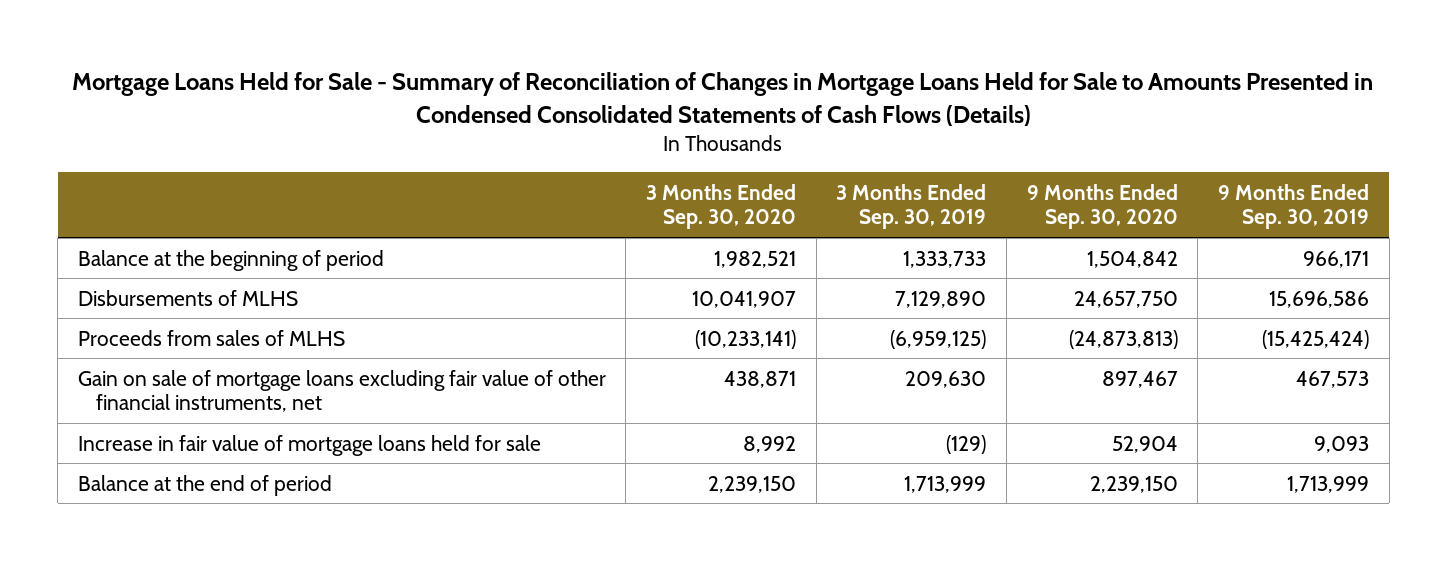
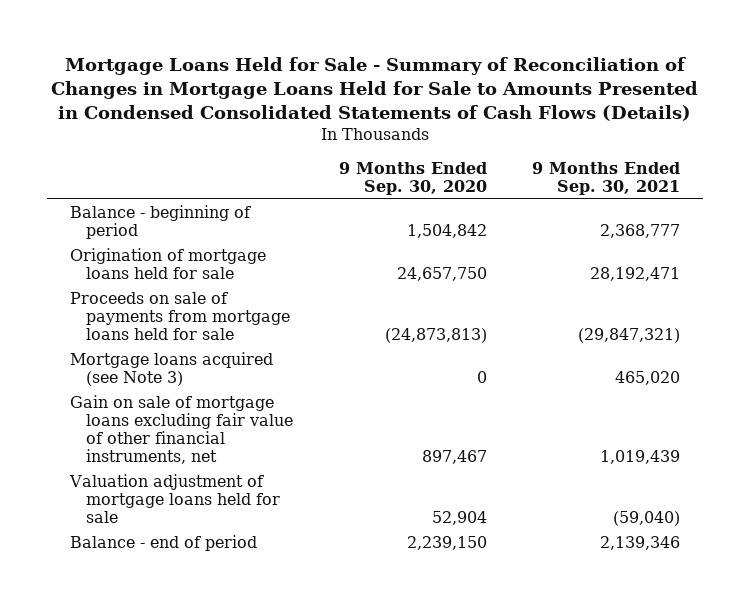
- | 3 Months Ended Sep. 30, 2020 | 3 Months Ended Sep. 30, 2019 | 9 Months Ended Sep. 30, 2020 | 9 Months Ended Sep. 30, 2019
+ | 9 Months Ended Sep. 30, 2020 | 9 Months Ended Sep. 30, 2021
- Balance at the beginning of period | 1,982,521 | 1,333,733 | 1,504,842 | 966,171
- Disbursements of MLHS | 10,041,907 | 7,129,890 | 24,657,750 | 15,696,586
- Proceeds from sales of MLHS | (10,233,141) | (6,959,125) | (24,873,813) | (15,425,424)
+ Balance - beginning of period | 1,504,842 | 2,368,777
+ Origination of mortgage loans held for sale | 24,657,750 | 28,192,471
+ Proceeds on sale of payments from mortgage loans held for sale | (24,873,813) | (29,847,321)
+ Mortgage loans acquired (see Note 3) | 0 | 465,020
- Increase in fair value of mortgage loans held for sale | 8,992 | (129) | 52,904 | 9,093
- Balance at the end of period | 2,239,150 | 1,713,999 | 2,239,150 | 1,713,999
+ Valuation adjustment of mortgage loans held for sale | 52,904 | (59,040)
+ Balance - end of period | 2,239,150 | 2,139,346

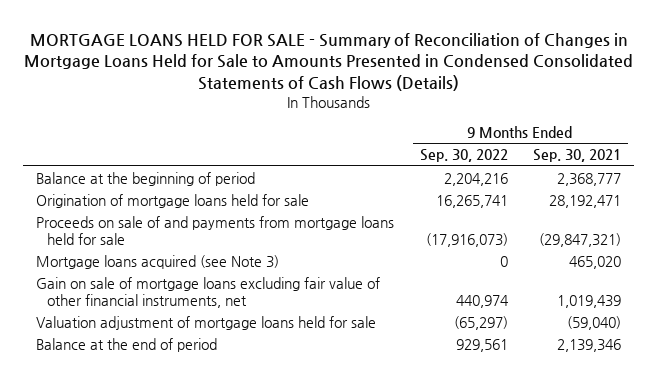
- Mortgage Loans Held for Sale - Summary of Reconciliation of Changes in Mortgage Loans Held for Sale to Amounts Presented in Condensed Consolidated Statements of Cash Flows (Details)
+ MORTGAGE LOANS HELD FOR SALE - Summary of Reconciliation of Changes in Mortgage Loans Held for Sale to Amounts Presented in Condensed Consolidated Statements of Cash Flows (Details)
- | 9 Months Ended Sep. 30, 2020 | 9 Months Ended Sep. 30, 2021
+ | 9 Months Ended Sep. 30, 2022 | 9 Months Ended Sep. 30, 2021
- Balance - beginning of period | 1,504,842 | 2,368,777
+ Balance at the beginning of period | 2,204,216 | 2,368,777
- Proceeds on sale of payments from mortgage loans held for sale | (24,873,813) | (29,847,321)
+ Proceeds on sale of and payments from mortgage loans held for sale | (17,916,073) | (29,847,321)
- Balance - end of period | 2,239,150 | 2,139,346
+ Balance at the end of period | 929,561 | 2,139,346

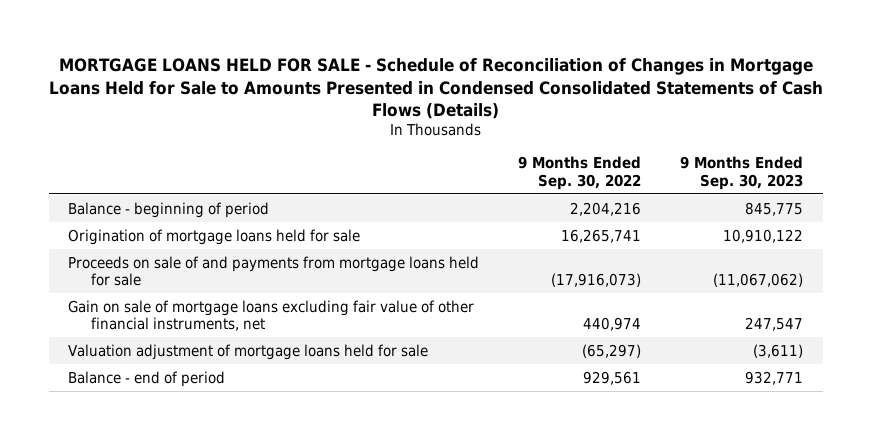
- MORTGAGE LOANS HELD FOR SALE - Summary of Reconciliation of Changes in Mortgage Loans Held for Sale to Amounts Presented in Condensed Consolidated Statements of Cash Flows (Details)
+ MORTGAGE LOANS HELD FOR SALE - Schedule of Reconciliation of Changes in Mortgage Loans Held for Sale to Amounts Presented in Condensed Consolidated Statements of Cash Flows (Details)
- | 9 Months Ended Sep. 30, 2022 | 9 Months Ended Sep. 30, 2021
+ | 9 Months Ended Sep. 30, 2022 | 9 Months Ended Sep. 30, 2023
- Balance at the beginning of period | 2,204,216 | 2,368,777
+ Balance - beginning of period | 2,204,216 | 845,775
- Mortgage loans acquired (see Note 3) | 0 | 465,020
- Balance at the end of period | 929,561 | 2,139,346
+ Balance - end of period | 929,561 | 932,771

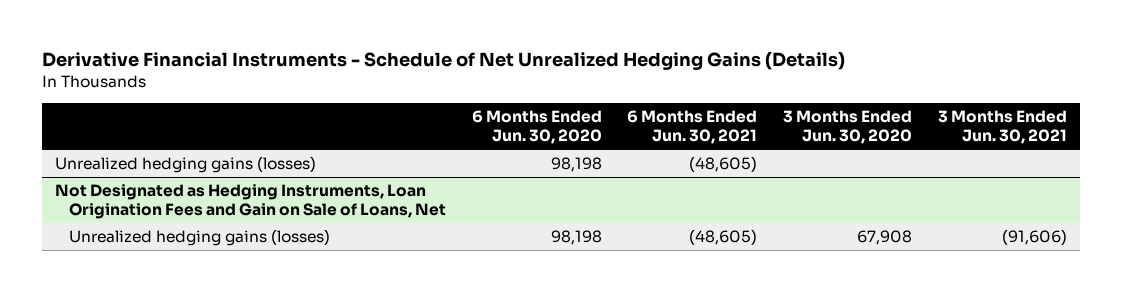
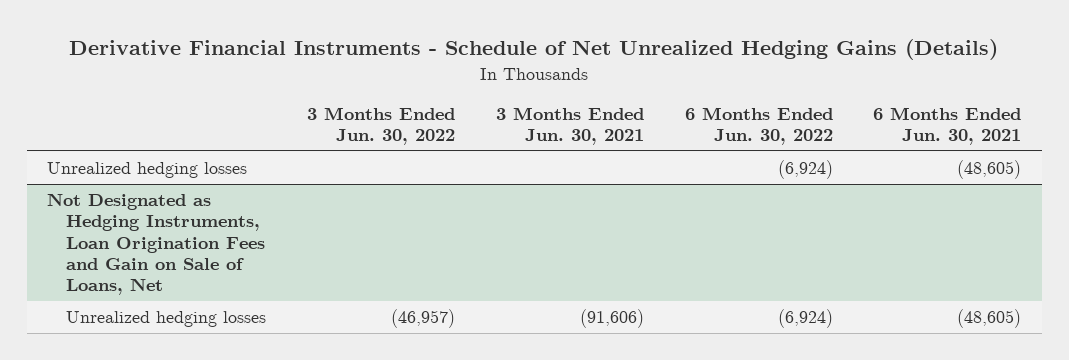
- | 6 Months Ended Jun. 30, 2020 | 6 Months Ended Jun. 30, 2021 | 3 Months Ended Jun. 30, 2020 | 3 Months Ended Jun. 30, 2021
+ | 3 Months Ended Jun. 30, 2022 | 3 Months Ended Jun. 30, 2021 | 6 Months Ended Jun. 30, 2022 | 6 Months Ended Jun. 30, 2021
- Unrealized hedging gains (losses) | 98,198 | (48,605) | |
+ Unrealized hedging losses | | | (6,924) | (48,605)
@ Not Designated as Hedging Instruments, Loan Origination Fees and Gain on Sale of Loans, Net
- Unrealized hedging gains (losses) | 98,198 | (48,605) | 67,908 | (91,606)
+ Unrealized hedging losses | (46,957) | (91,606) | (6,924) | (48,605)

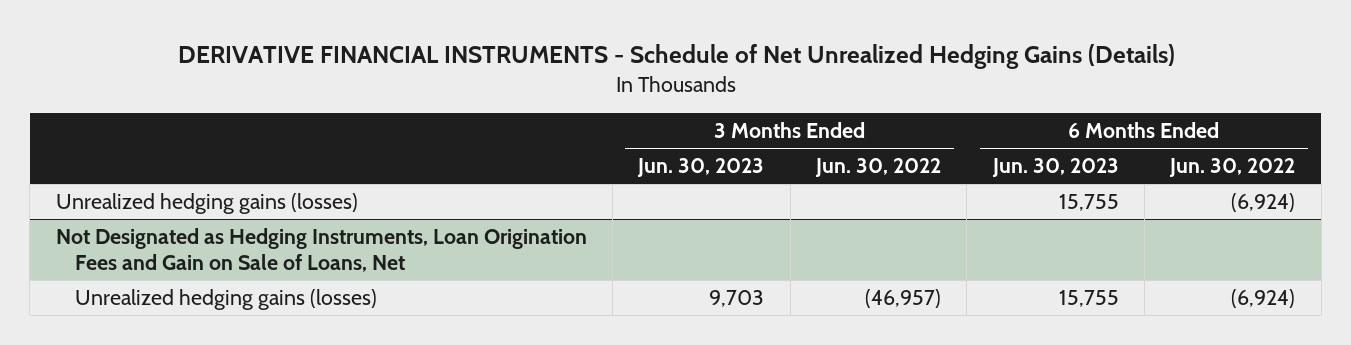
- Derivative Financial Instruments - Schedule of Net Unrealized Hedging Gains (Details)
+ DERIVATIVE FINANCIAL INSTRUMENTS - Schedule of Net Unrealized Hedging Gains (Details)
- | 3 Months Ended Jun. 30, 2022 | 3 Months Ended Jun. 30, 2021 | 6 Months Ended Jun. 30, 2022 | 6 Months Ended Jun. 30, 2021
+ | 3 Months Ended Jun. 30, 2023 | 3 Months Ended Jun. 30, 2022 | 6 Months Ended Jun. 30, 2023 | 6 Months Ended Jun. 30, 2022
- Unrealized hedging losses | | | (6,924) | (48,605)
+ Unrealized hedging gains (losses) | | | 15,755 | (6,924)
@ Not Designated as Hedging Instruments, Loan Origination Fees and Gain on Sale of Loans, Net
- Unrealized hedging losses | (46,957) | (91,606) | (6,924) | (48,605)
+ Unrealized hedging gains (losses) | 9,703 | (46,957) | 15,755 | (6,924)

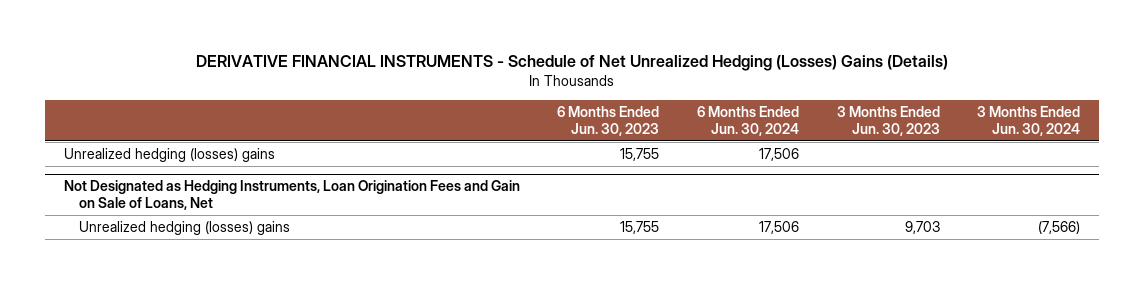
- DERIVATIVE FINANCIAL INSTRUMENTS - Schedule of Net Unrealized Hedging Gains (Details)
+ DERIVATIVE FINANCIAL INSTRUMENTS - Schedule of Net Unrealized Hedging (Losses) Gains (Details)
- | 3 Months Ended Jun. 30, 2023 | 3 Months Ended Jun. 30, 2022 | 6 Months Ended Jun. 30, 2023 | 6 Months Ended Jun. 30, 2022
+ | 6 Months Ended Jun. 30, 2023 | 6 Months Ended Jun. 30, 2024 | 3 Months Ended Jun. 30, 2023 | 3 Months Ended Jun. 30, 2024
- Unrealized hedging gains (losses) | | | 15,755 | (6,924)
+ Unrealized hedging (losses) gains | 15,755 | 17,506 | |
@ Not Designated as Hedging Instruments, Loan Origination Fees and Gain on Sale of Loans, Net
- Unrealized hedging gains (losses) | 9,703 | (46,957) | 15,755 | (6,924)
+ Unrealized hedging (losses) gains | 15,755 | 17,506 | 9,703 | (7,566)

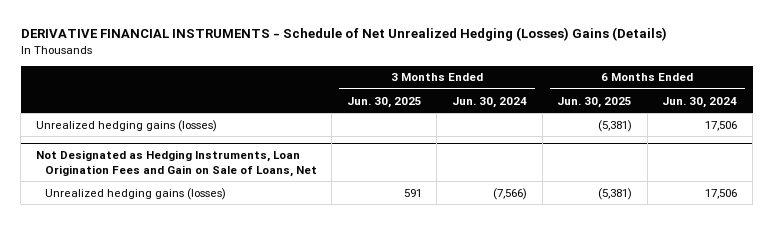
- | 6 Months Ended Jun. 30, 2023 | 6 Months Ended Jun. 30, 2024 | 3 Months Ended Jun. 30, 2023 | 3 Months Ended Jun. 30, 2024
+ | 3 Months Ended Jun. 30, 2025 | 3 Months Ended Jun. 30, 2024 | 6 Months Ended Jun. 30, 2025 | 6 Months Ended Jun. 30, 2024
- Unrealized hedging (losses) gains | 15,755 | 17,506 | |
+ Unrealized hedging gains (losses) | | | (5,381) | 17,506
@ Not Designated as Hedging Instruments, Loan Origination Fees and Gain on Sale of Loans, Net
- Unrealized hedging (losses) gains | 15,755 | 17,506 | 9,703 | (7,566)
+ Unrealized hedging gains (losses) | 591 | (7,566) | (5,381) | 17,506

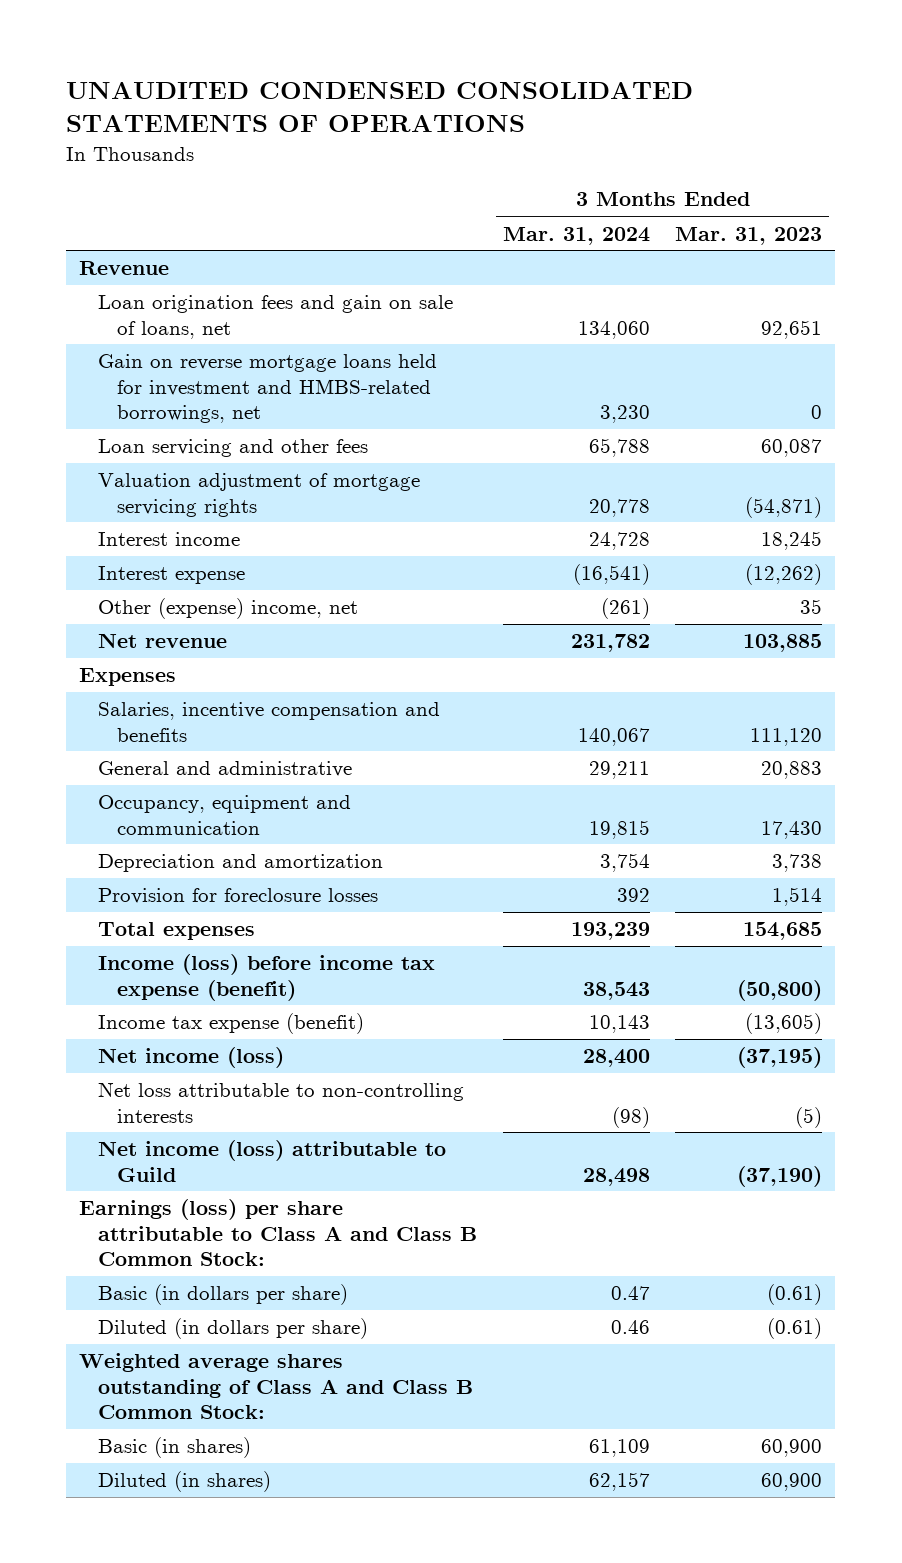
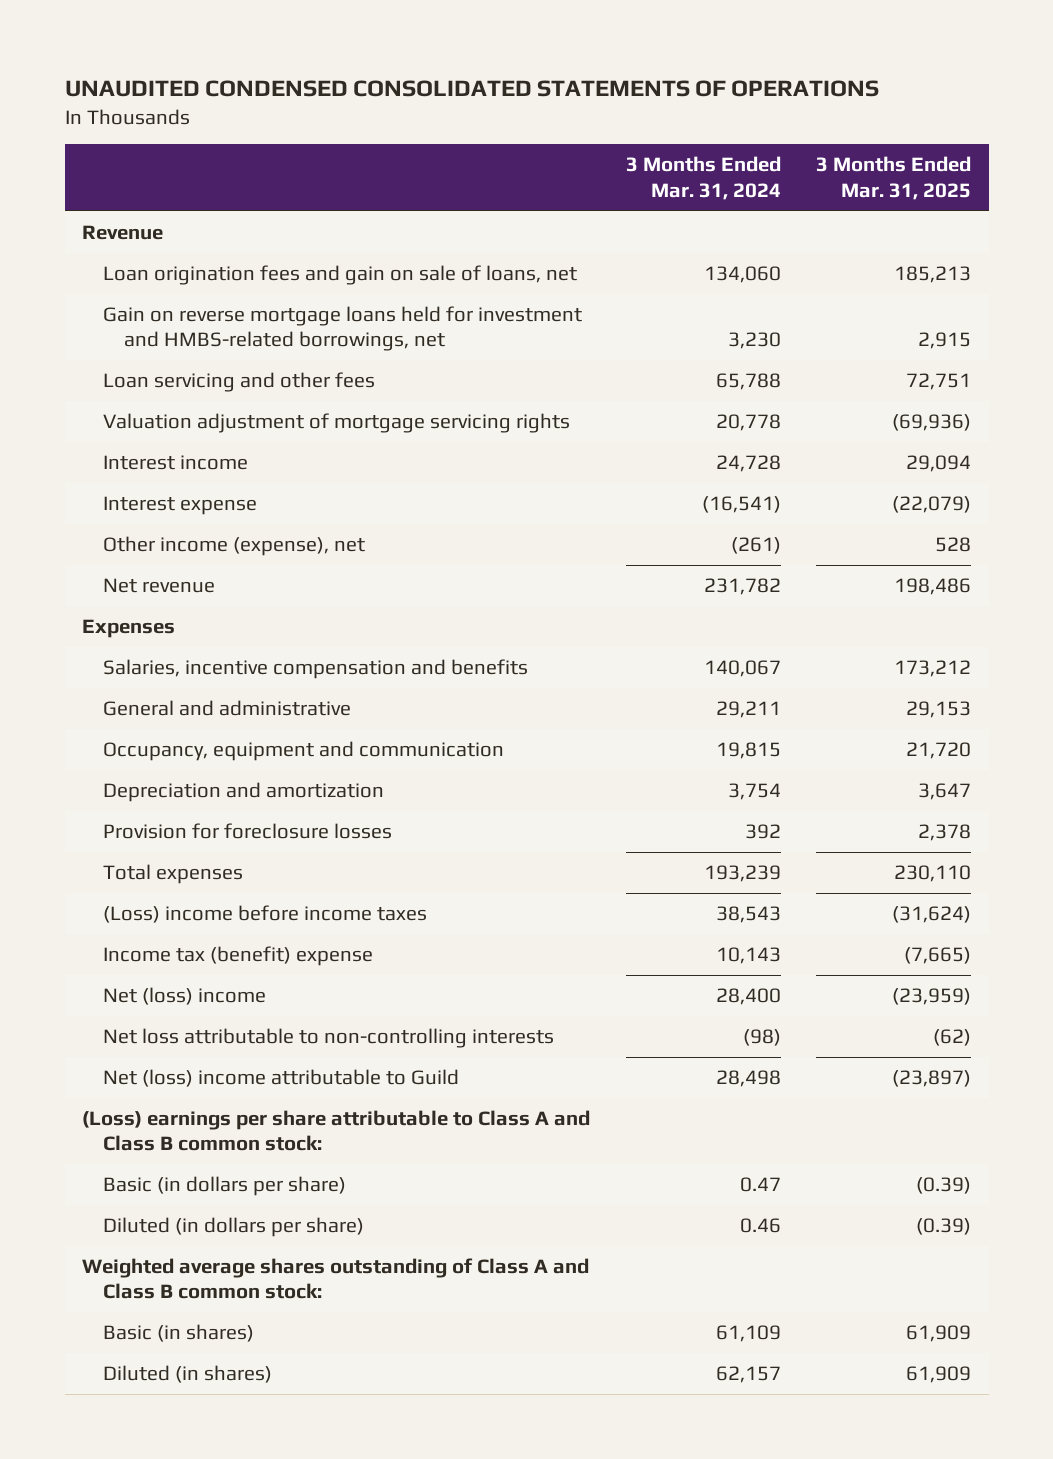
- | 3 Months Ended Mar. 31, 2024 | 3 Months Ended Mar. 31, 2023
+ | 3 Months Ended Mar. 31, 2024 | 3 Months Ended Mar. 31, 2025
- Other (expense) income, net | (261) | 35
+ Other income (expense), net | (261) | 528
- Income (loss) before income tax expense (benefit) | 38,543 | (50,800)
- Income tax expense (benefit) | 10,143 | (13,605)
- Net income (loss) | 28,400 | (37,195)
+ (Loss) income before income taxes | 38,543 | (31,624)
+ Income tax (benefit) expense | 10,143 | (7,665)
+ Net (loss) income | 28,400 | (23,959)
- Net income (loss) attributable to Guild | 28,498 | (37,190)
- Earnings (loss) per share attributable to Class A and Class B Common Stock:
+ Net (loss) income attributable to Guild | 28,498 | (23,897)
+ (Loss) earnings per share attributable to Class A and Class B common stock:
- Weighted average shares outstanding of Class A and Class B Common Stock:
+ Weighted average shares outstanding of Class A and Class B common stock:

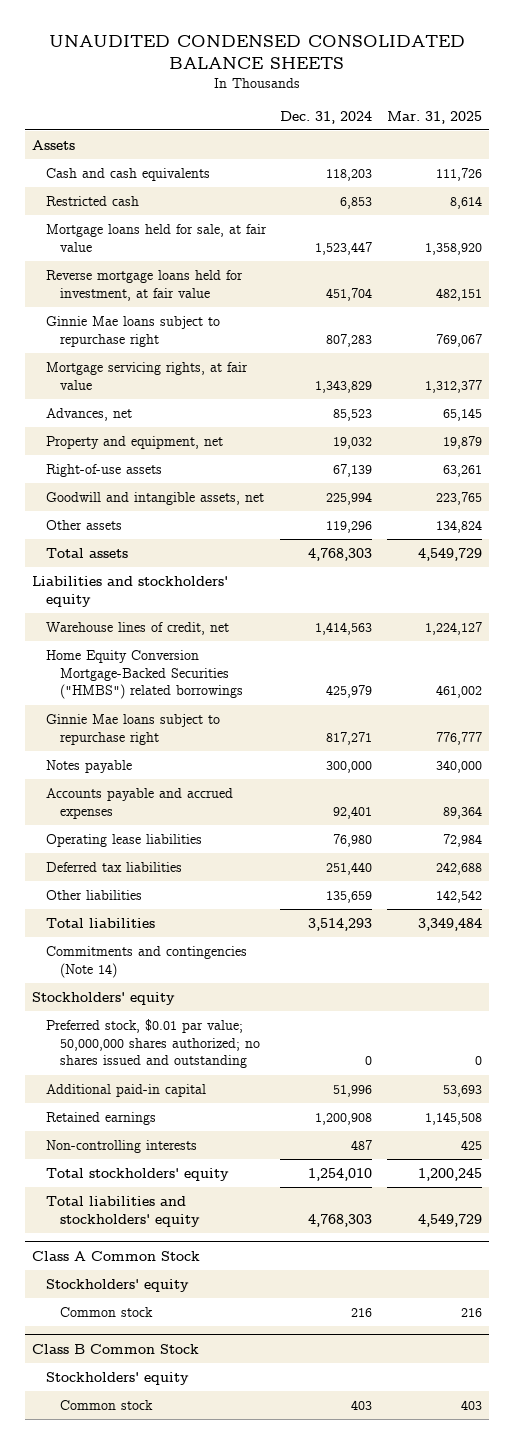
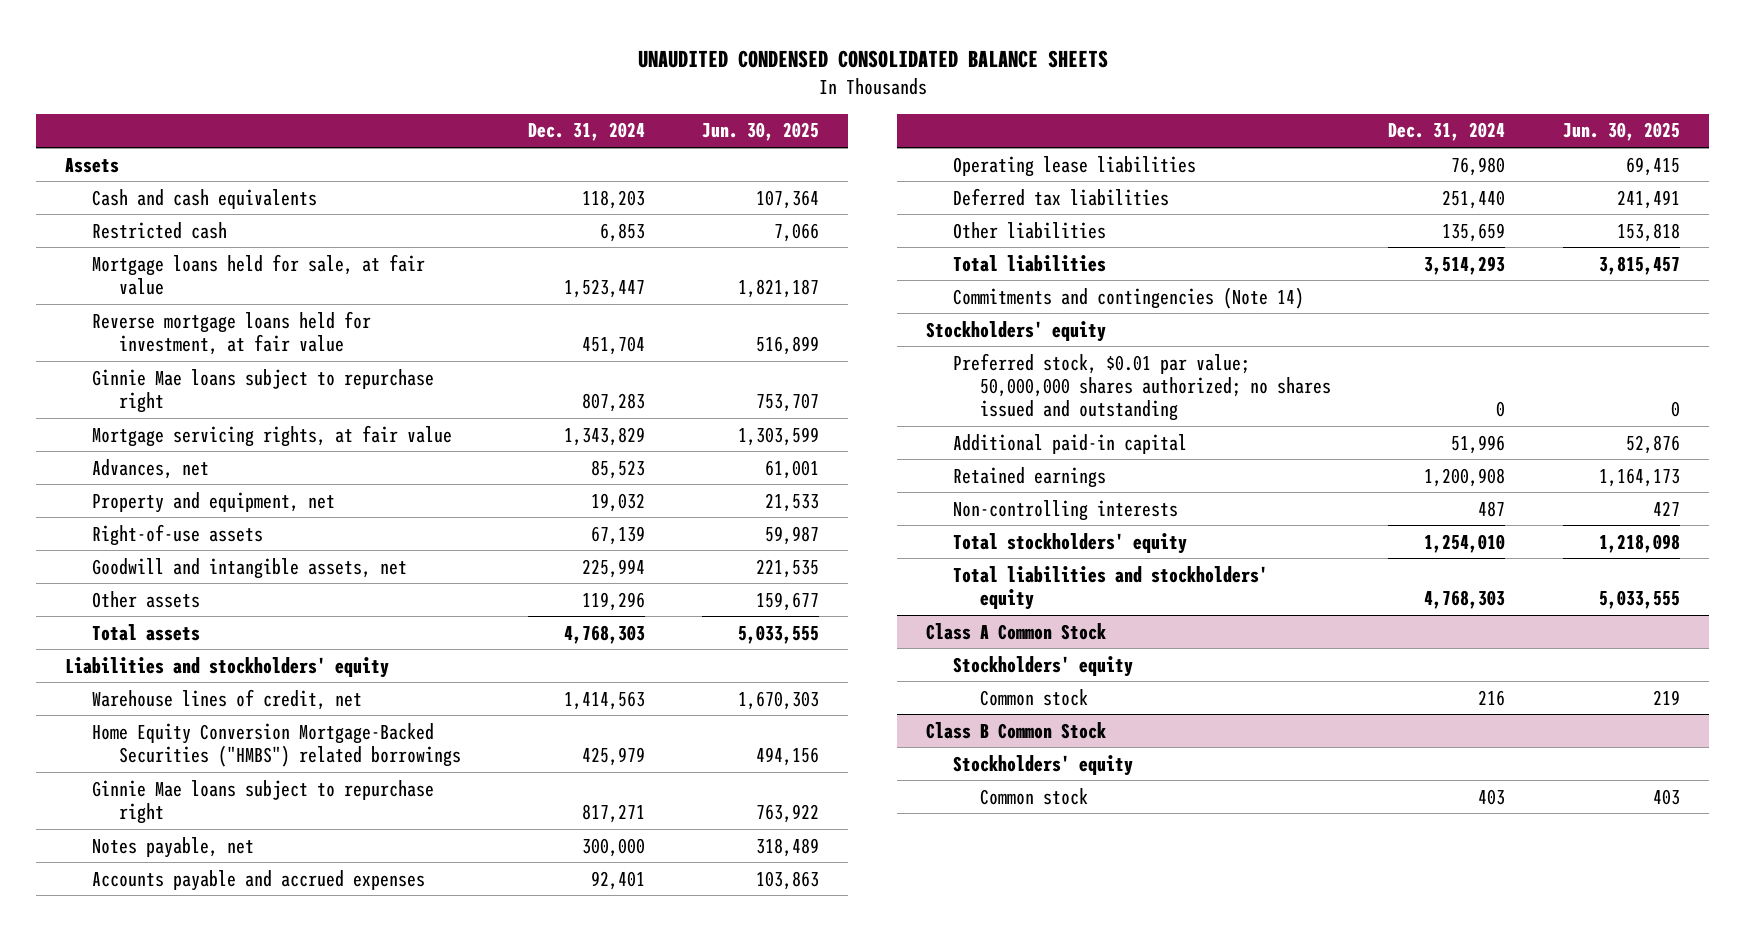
- | Dec. 31, 2024 | Mar. 31, 2025
+ | Dec. 31, 2024 | Jun. 30, 2025
- Notes payable | 300,000 | 340,000
+ Notes payable, net | 300,000 | 318,489

